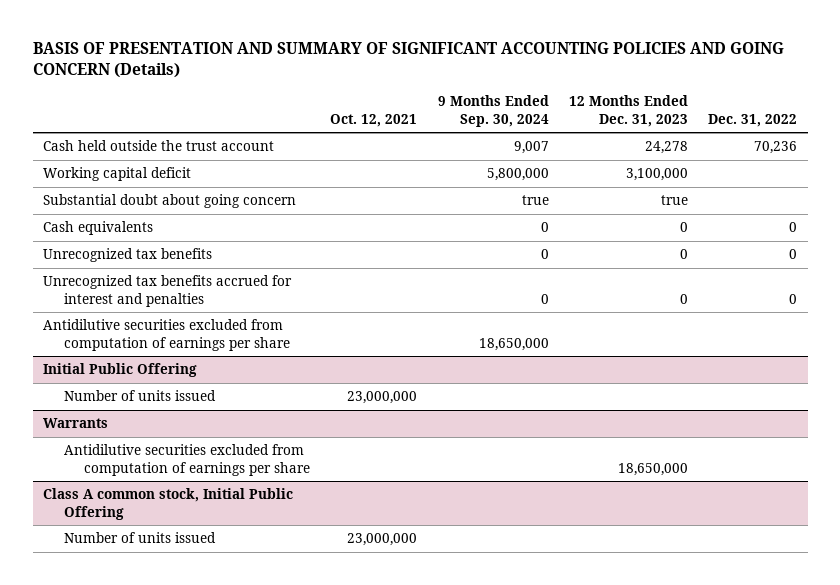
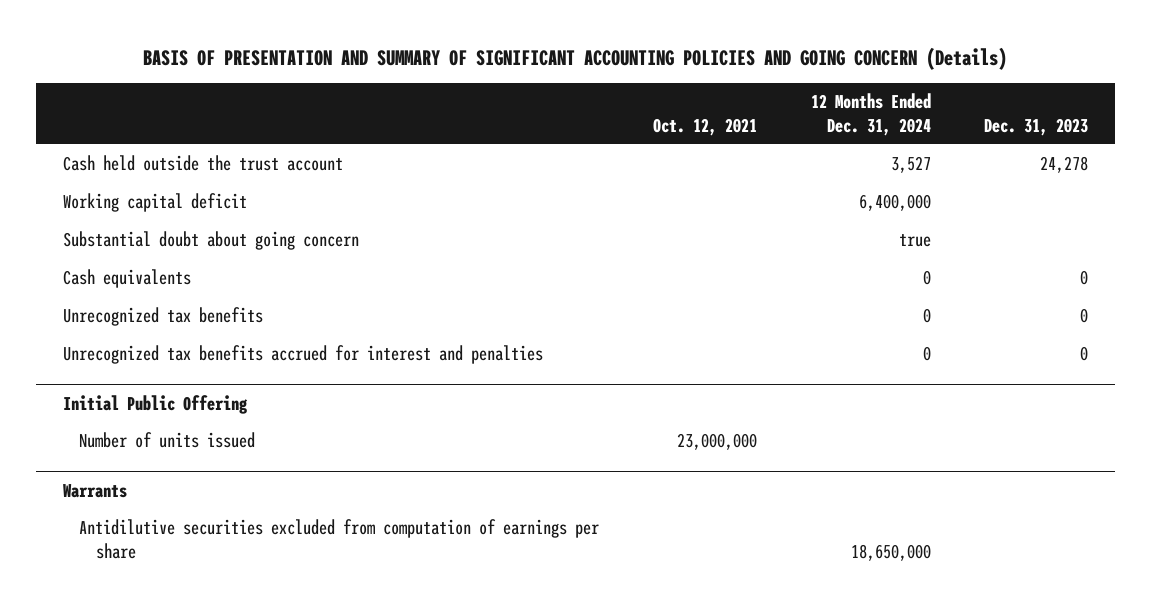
- | Oct. 12, 2021 | 9 Months Ended Sep. 30, 2024 | 12 Months Ended Dec. 31, 2023 | Dec. 31, 2022
+ | Oct. 12, 2021 | 12 Months Ended Dec. 31, 2024 | Dec. 31, 2023
- Antidilutive securities excluded from computation of earnings per share | | 18,650,000 | |
- Class A common stock, Initial Public Offering
- Number of units issued | 23,000,000 | | |

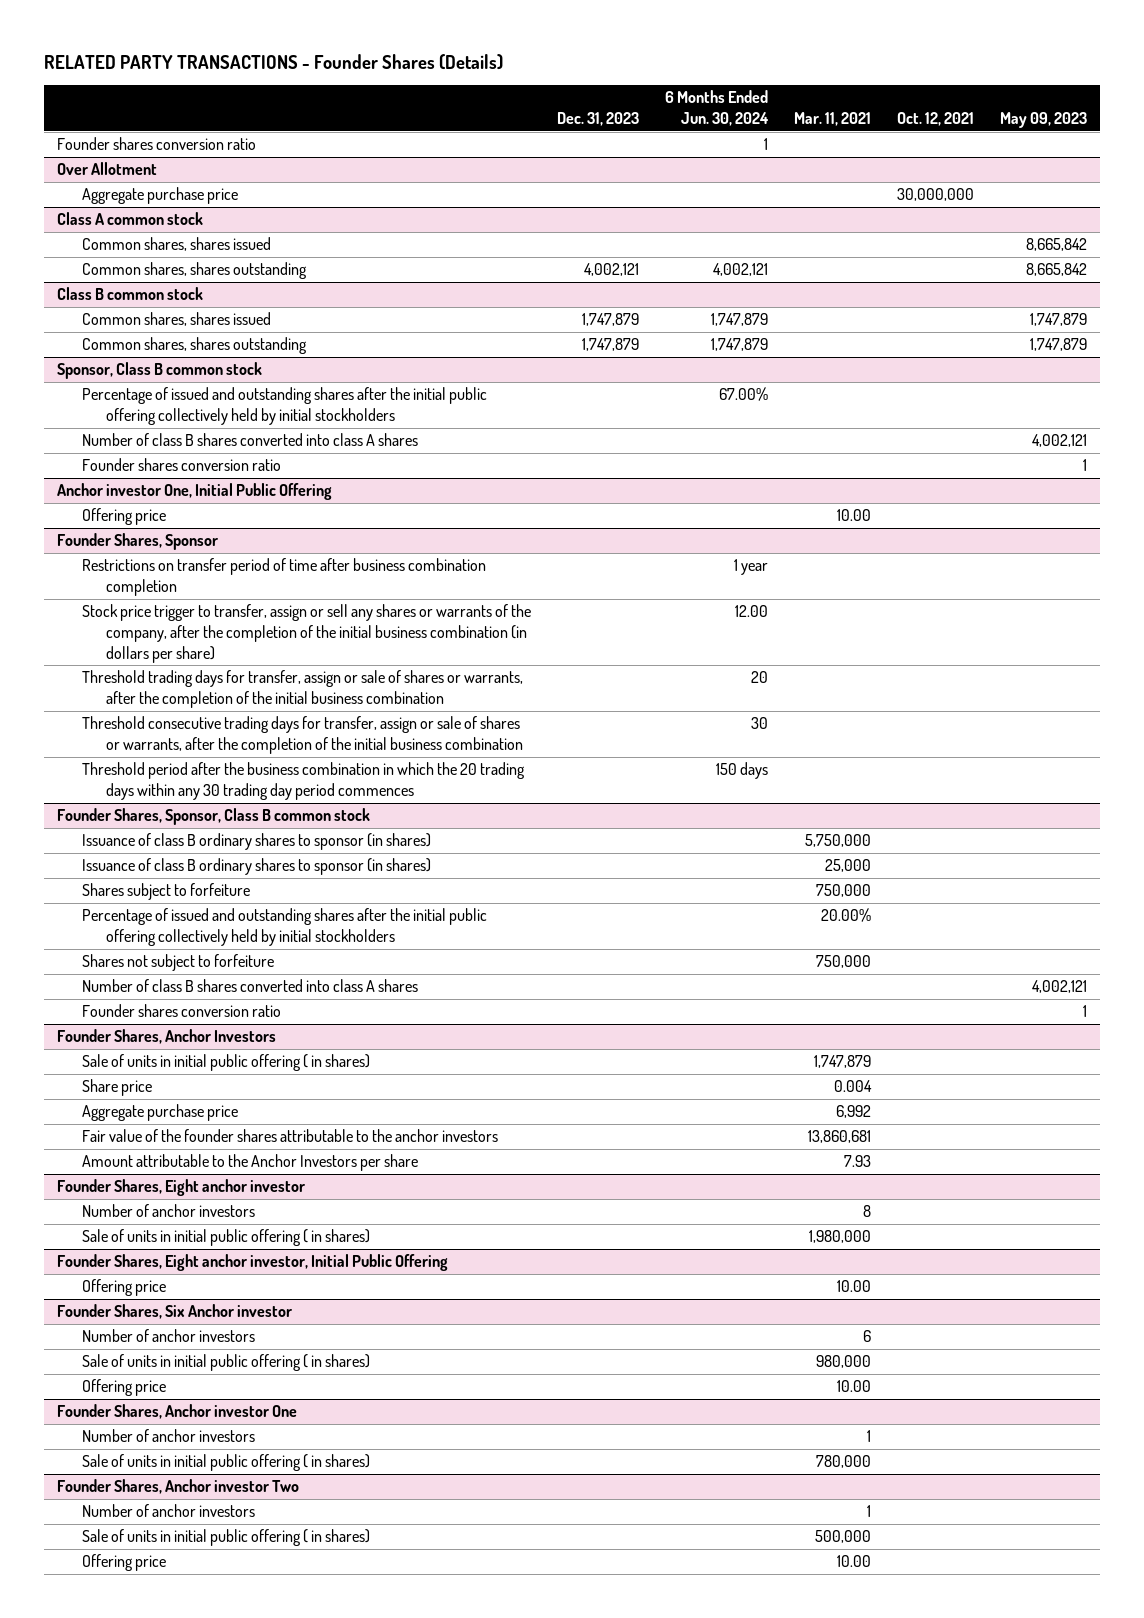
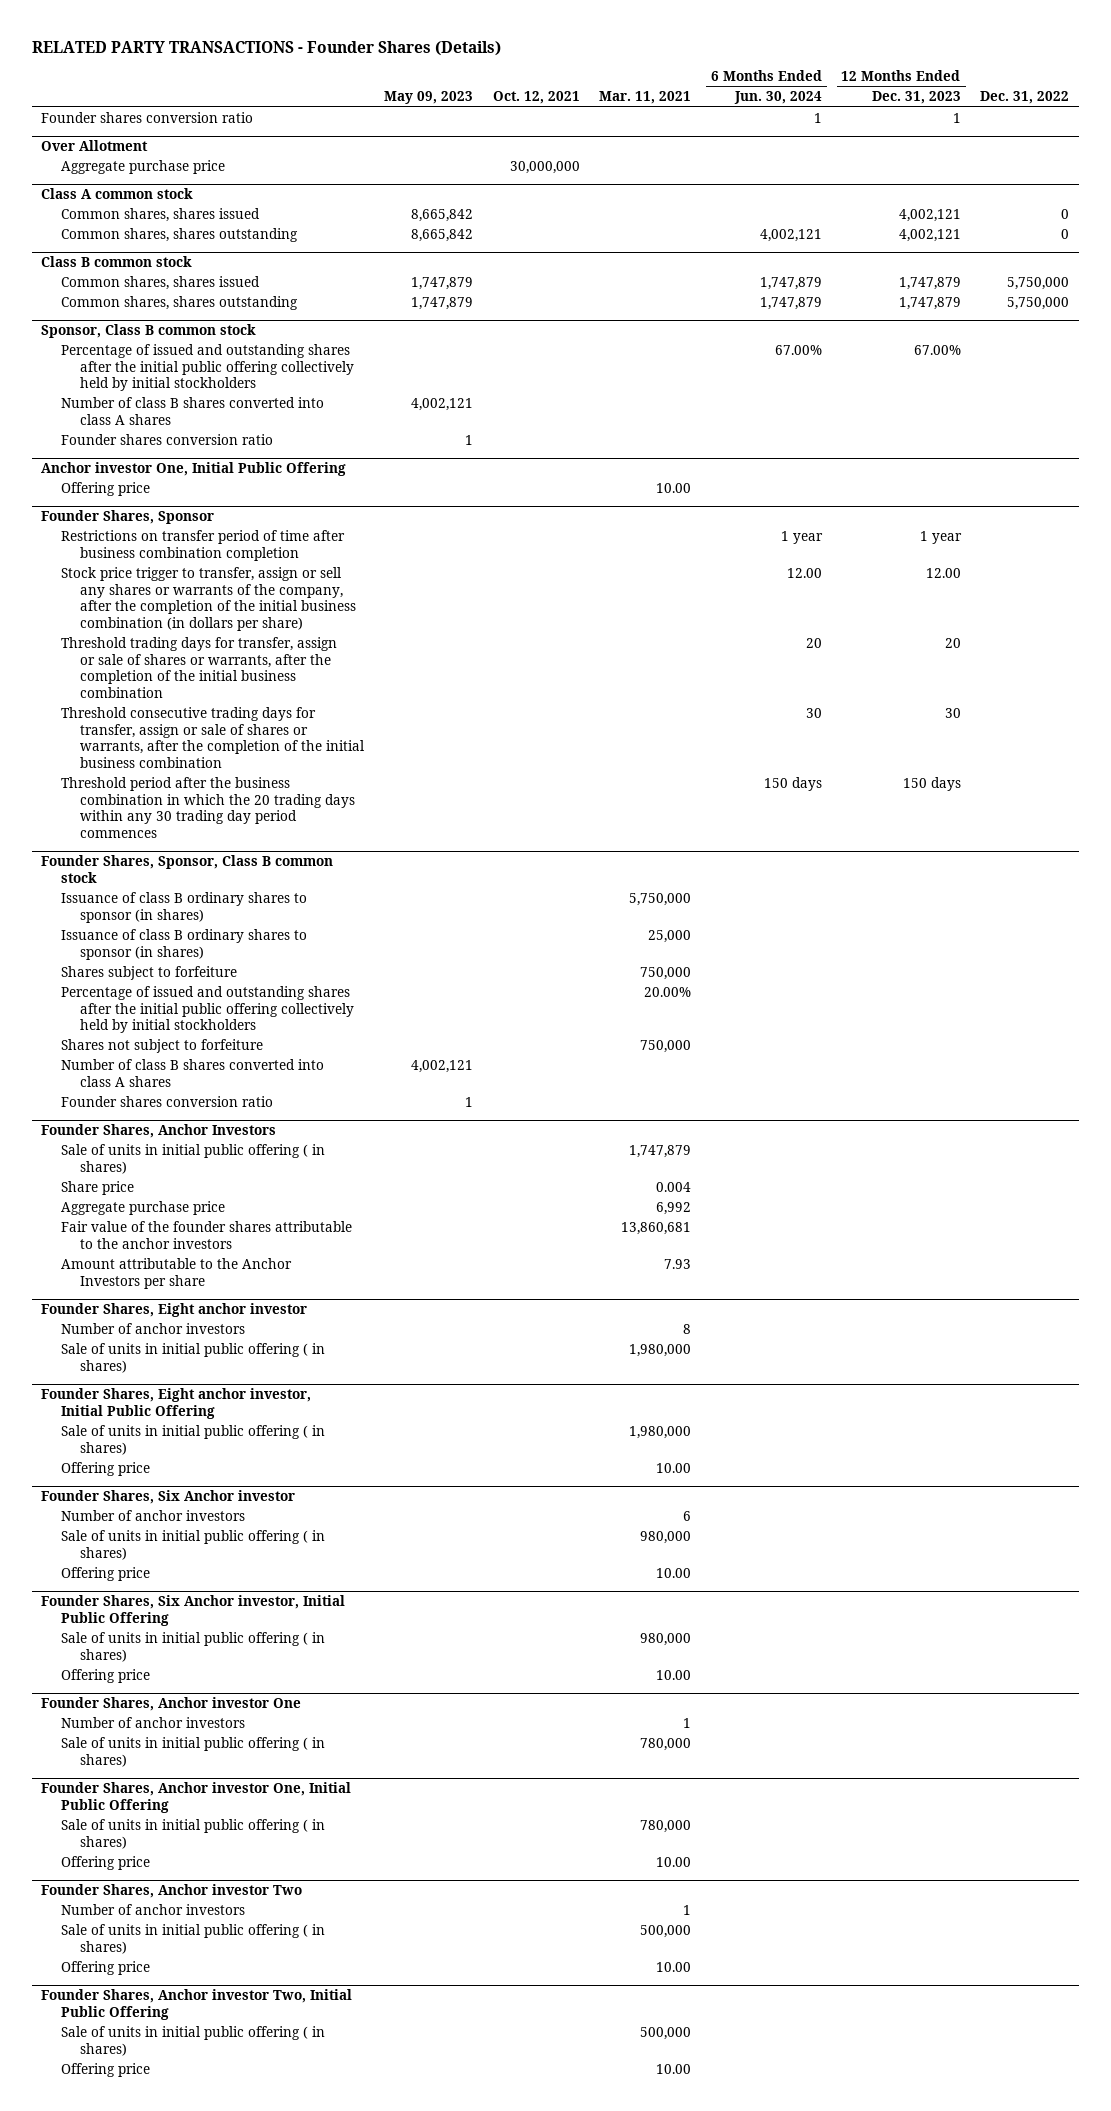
- | Dec. 31, 2023 | 6 Months Ended Jun. 30, 2024 | Mar. 11, 2021 | Oct. 12, 2021 | May 09, 2023
+ | May 09, 2023 | Oct. 12, 2021 | Mar. 11, 2021 | 6 Months Ended Jun. 30, 2024 | 12 Months Ended Dec. 31, 2023 | Dec. 31, 2022
@ Founder Shares, Eight anchor investor, Initial Public Offering
+ Sale of units in initial public offering ( in shares) | | | 1,980,000 | | |
+ Founder Shares, Six Anchor investor, Initial Public Offering
+ Sale of units in initial public offering ( in shares) | | | 980,000 | | |
+ Offering price | | | 10.00 | | |
+ Founder Shares, Anchor investor One, Initial Public Offering
+ Sale of units in initial public offering ( in shares) | | | 780,000 | | |
+ Offering price | | | 10.00 | | |
+ Founder Shares, Anchor investor Two, Initial Public Offering
+ Sale of units in initial public offering ( in shares) | | | 500,000 | | |
+ Offering price | | | 10.00 | | |

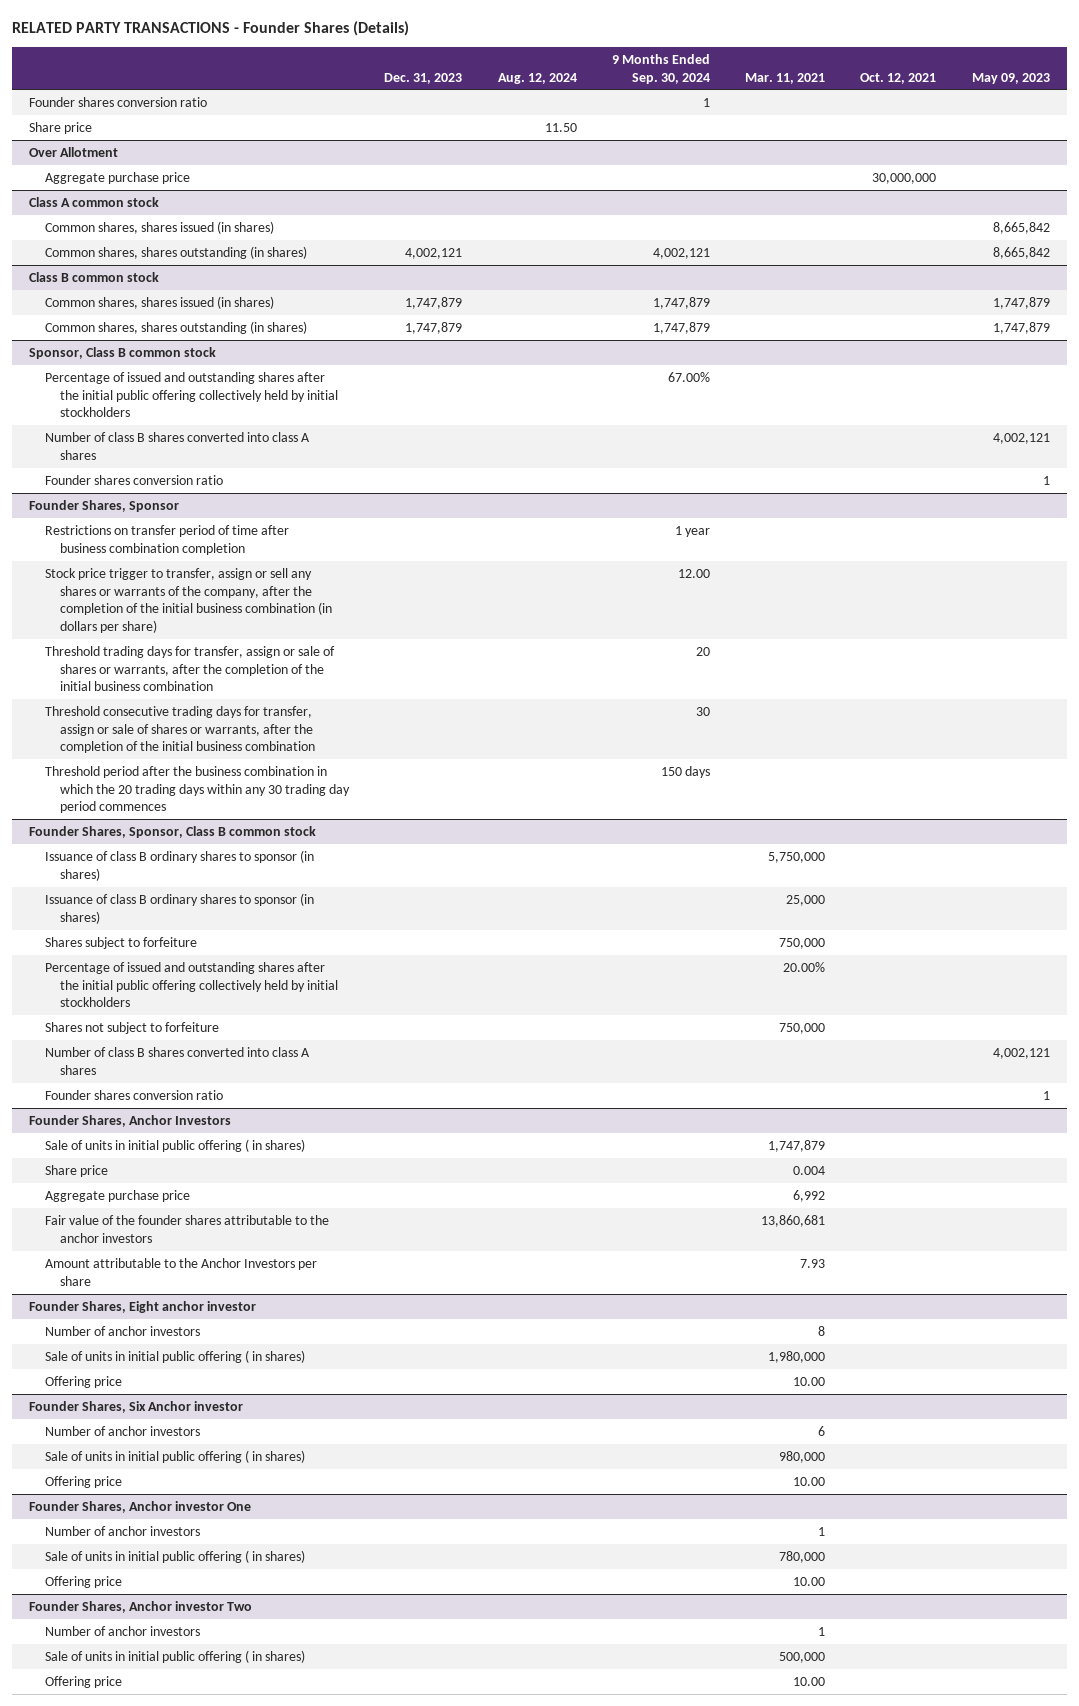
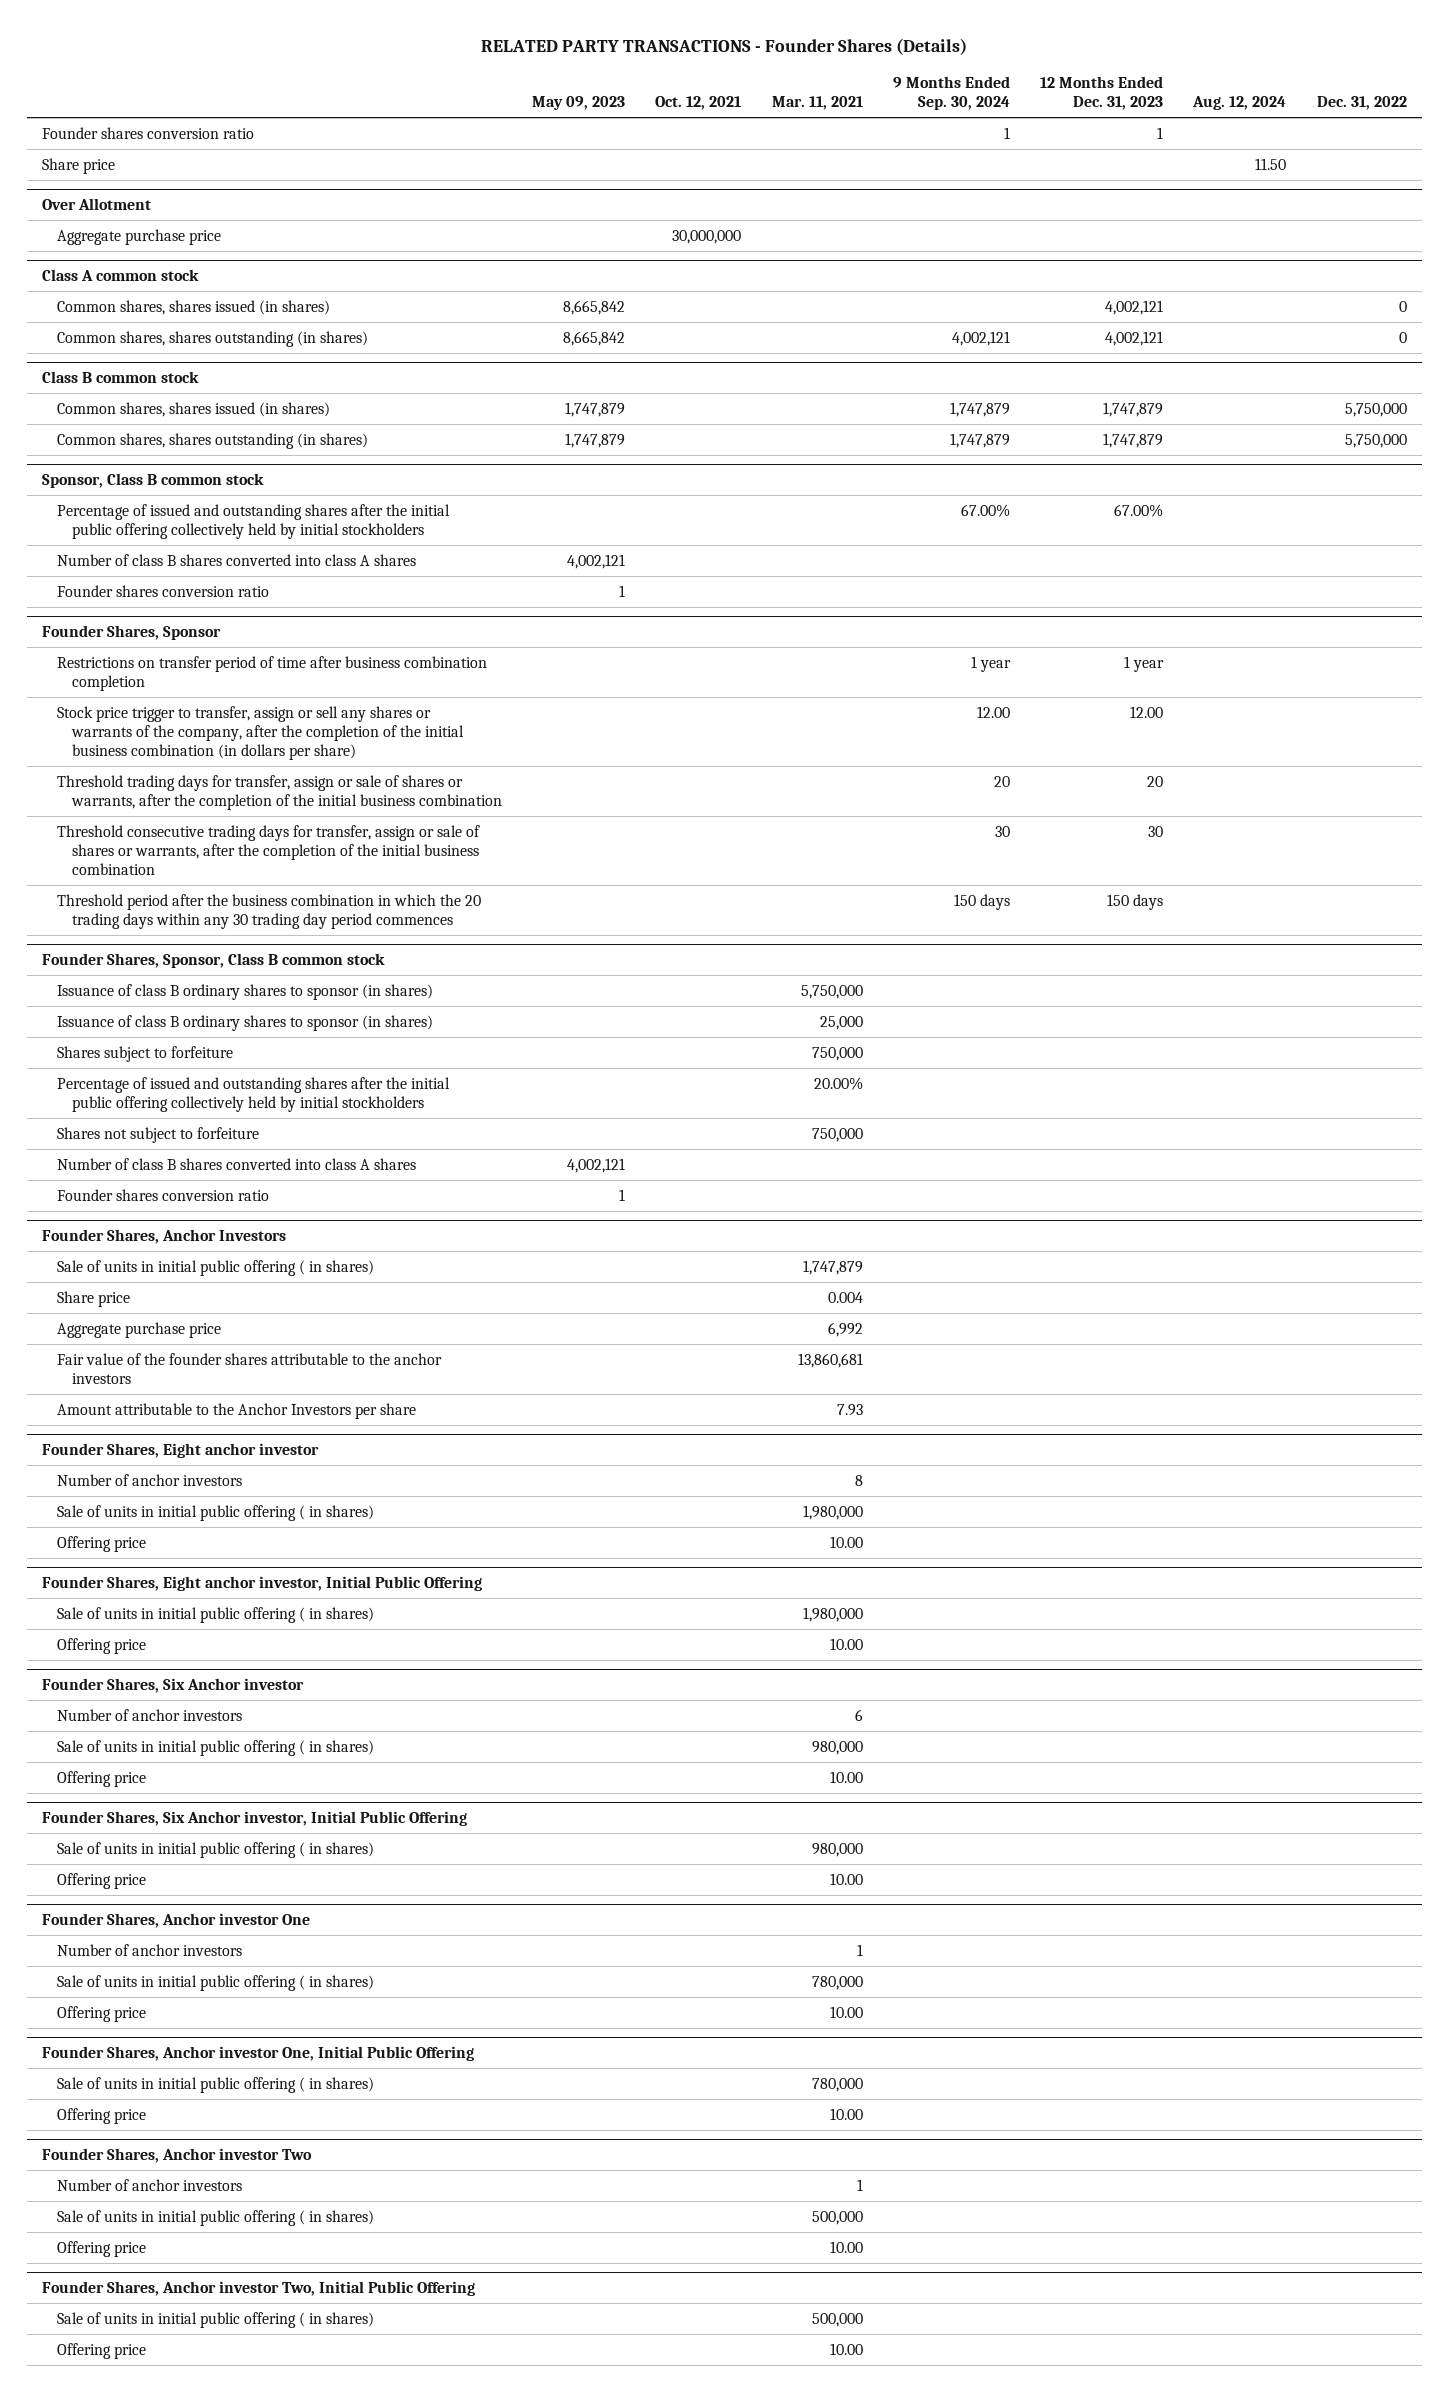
- | Dec. 31, 2023 | Aug. 12, 2024 | 9 Months Ended Sep. 30, 2024 | Mar. 11, 2021 | Oct. 12, 2021 | May 09, 2023
+ | May 09, 2023 | Oct. 12, 2021 | Mar. 11, 2021 | 9 Months Ended Sep. 30, 2024 | 12 Months Ended Dec. 31, 2023 | Aug. 12, 2024 | Dec. 31, 2022
+ Founder Shares, Eight anchor investor, Initial Public Offering
+ Sale of units in initial public offering ( in shares) | | | 1,980,000 | | | |
+ Offering price | | | 10.00 | | | |
+ Founder Shares, Six Anchor investor, Initial Public Offering
+ Sale of units in initial public offering ( in shares) | | | 980,000 | | | |
+ Offering price | | | 10.00 | | | |
+ Founder Shares, Anchor investor One, Initial Public Offering
+ Sale of units in initial public offering ( in shares) | | | 780,000 | | | |
+ Offering price | | | 10.00 | | | |
+ Founder Shares, Anchor investor Two, Initial Public Offering
+ Sale of units in initial public offering ( in shares) | | | 500,000 | | | |
+ Offering price | | | 10.00 | | | |

